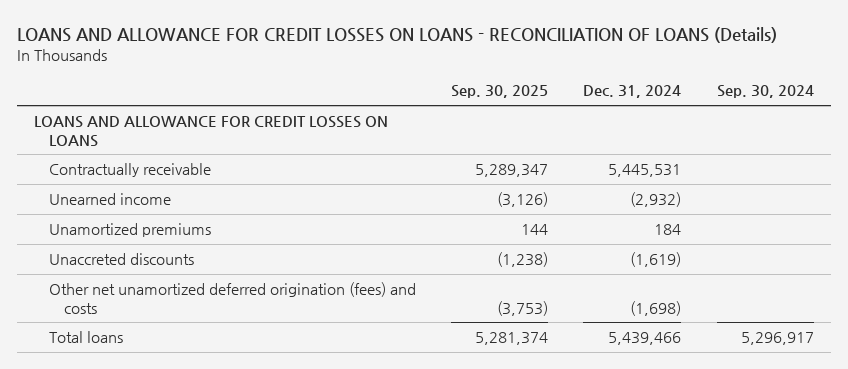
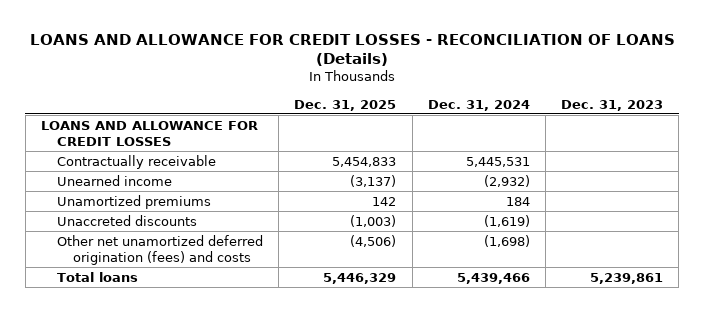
- LOANS AND ALLOWANCE FOR CREDIT LOSSES ON LOANS - RECONCILIATION OF LOANS (Details)
+ LOANS AND ALLOWANCE FOR CREDIT LOSSES - RECONCILIATION OF LOANS (Details)
- | Sep. 30, 2025 | Dec. 31, 2024 | Sep. 30, 2024
+ | Dec. 31, 2025 | Dec. 31, 2024 | Dec. 31, 2023
- LOANS AND ALLOWANCE FOR CREDIT LOSSES ON LOANS
+ LOANS AND ALLOWANCE FOR CREDIT LOSSES

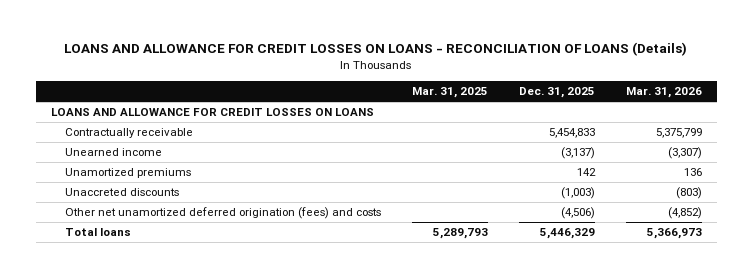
- LOANS AND ALLOWANCE FOR CREDIT LOSSES - RECONCILIATION OF LOANS (Details)
+ LOANS AND ALLOWANCE FOR CREDIT LOSSES ON LOANS - RECONCILIATION OF LOANS (Details)
- | Dec. 31, 2025 | Dec. 31, 2024 | Dec. 31, 2023
+ | Mar. 31, 2025 | Dec. 31, 2025 | Mar. 31, 2026
- LOANS AND ALLOWANCE FOR CREDIT LOSSES
+ LOANS AND ALLOWANCE FOR CREDIT LOSSES ON LOANS

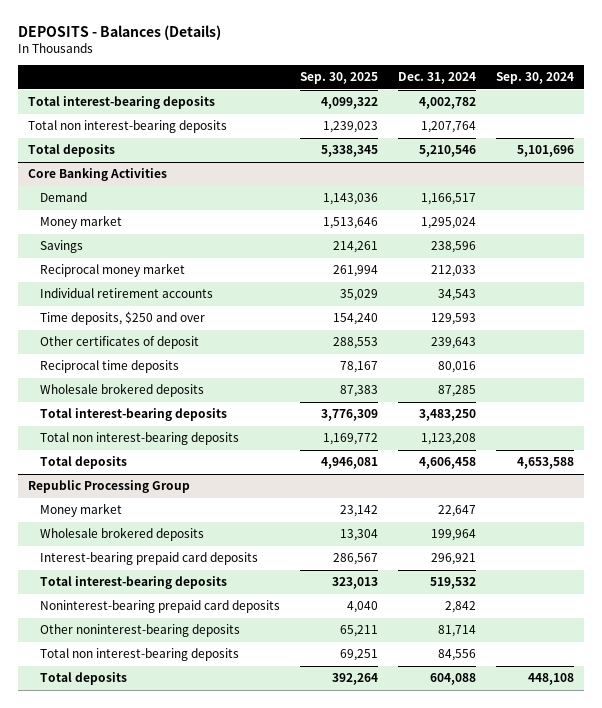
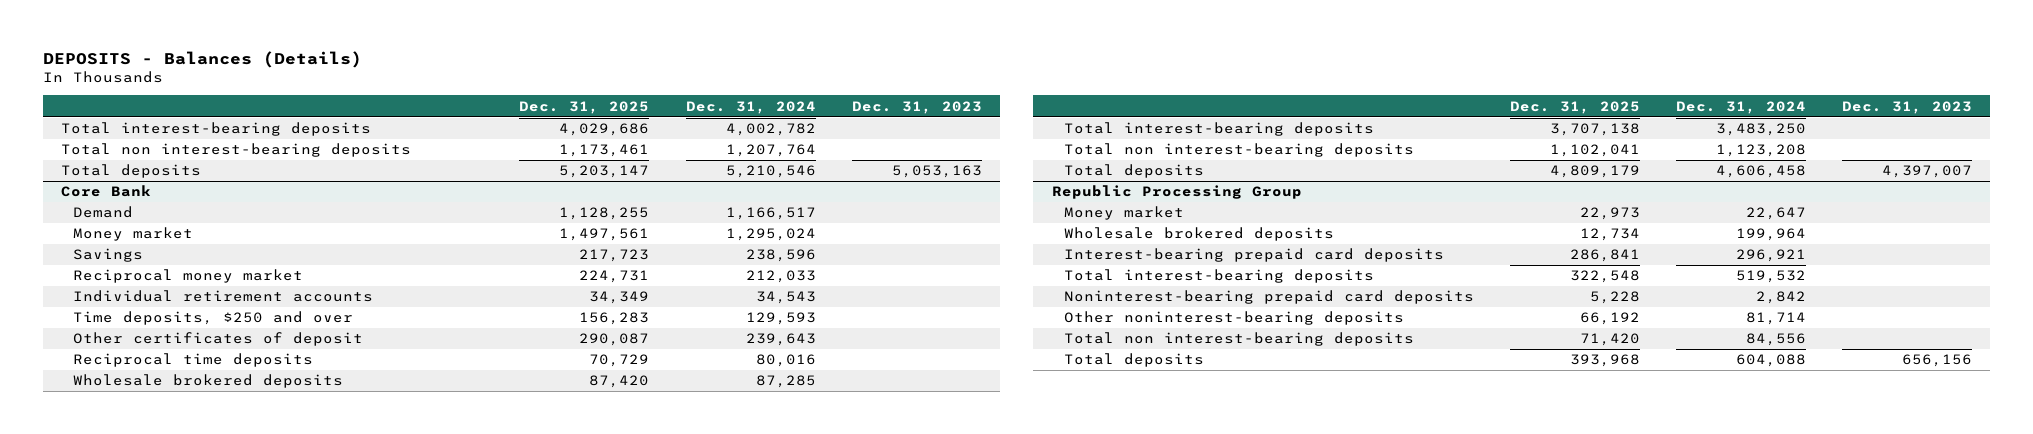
- | Sep. 30, 2025 | Dec. 31, 2024 | Sep. 30, 2024
+ | Dec. 31, 2025 | Dec. 31, 2024 | Dec. 31, 2023
- Core Banking Activities
+ Core Bank

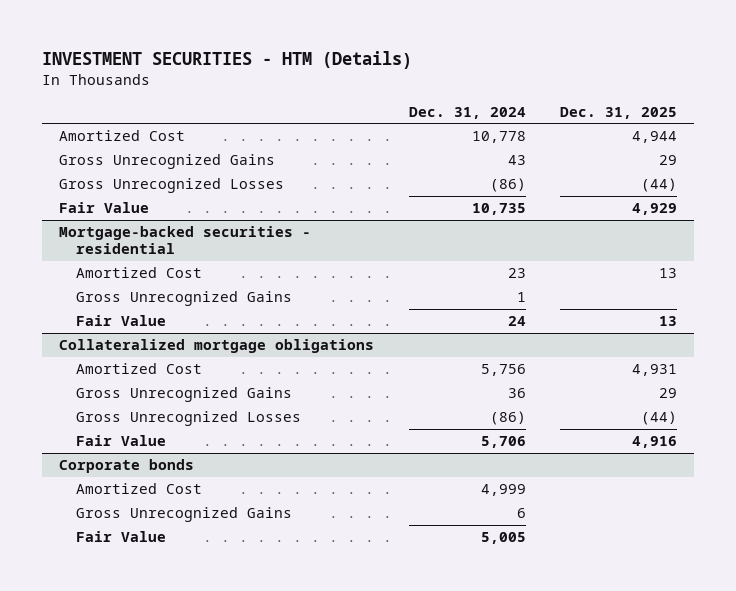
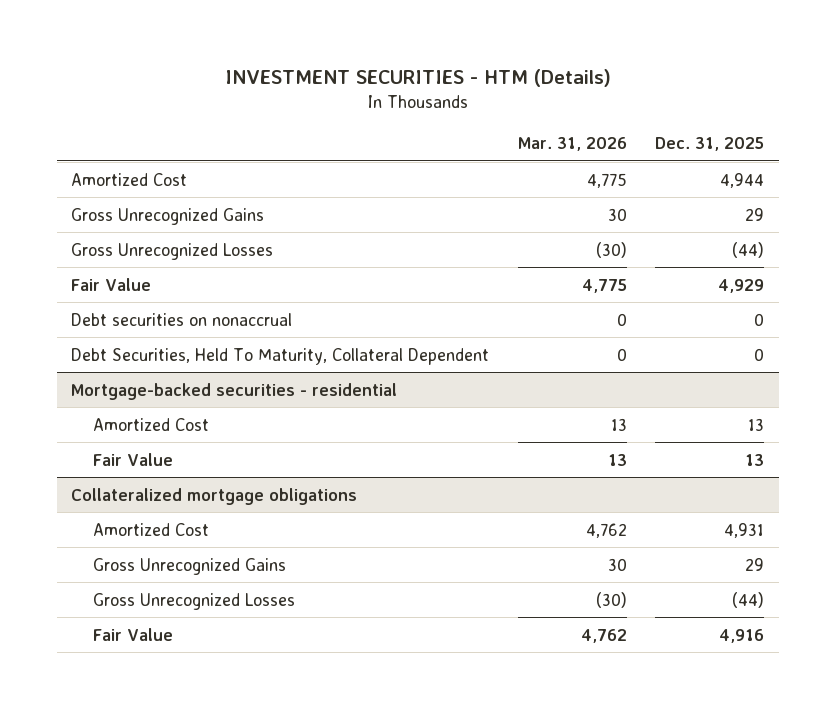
- | Dec. 31, 2024 | Dec. 31, 2025
+ | Mar. 31, 2026 | Dec. 31, 2025
+ Debt securities on nonaccrual | 0 | 0
+ Debt Securities, Held To Maturity, Collateral Dependent | 0 | 0
@ Mortgage-backed securities - residential
- Gross Unrecognized Gains | 1 |
- Corporate bonds
- Amortized Cost | 4,999 |
- Gross Unrecognized Gains | 6 |
- Fair Value | 5,005 |

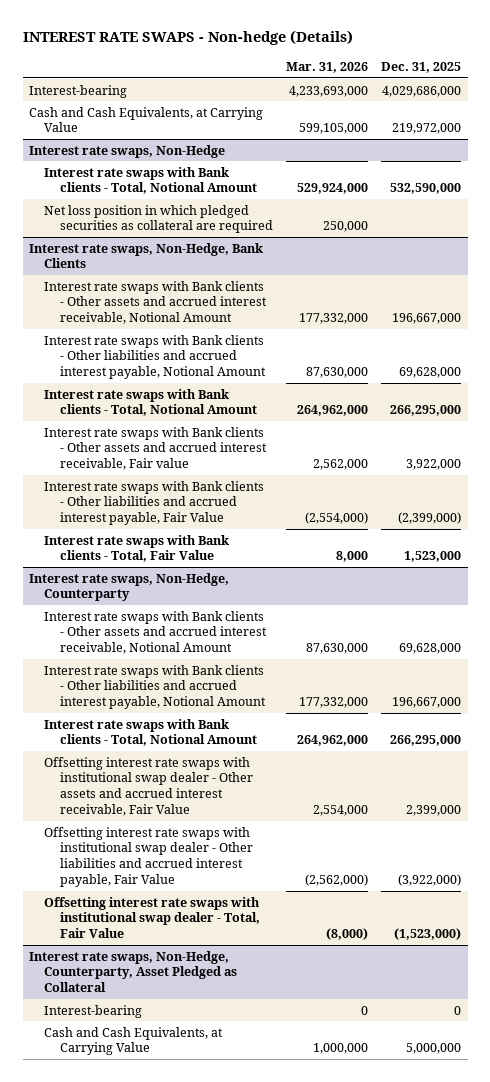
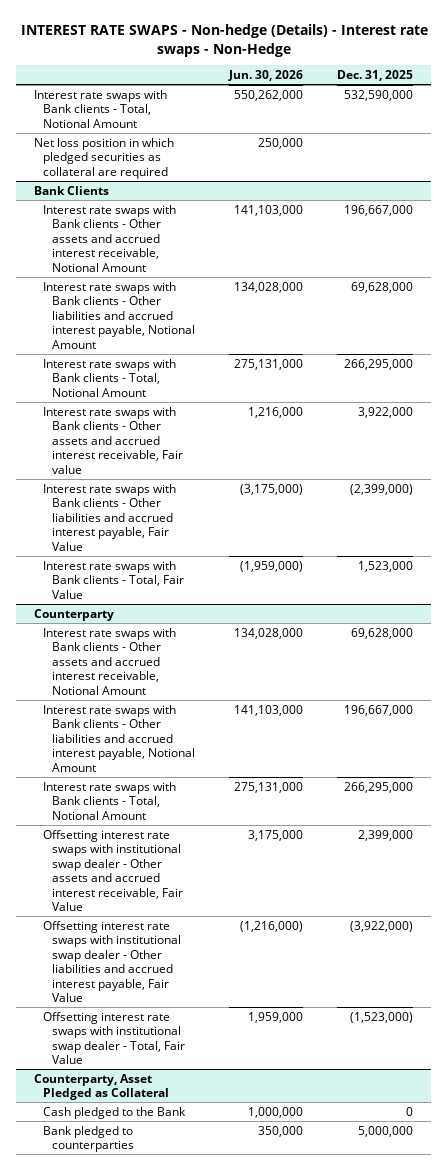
- INTEREST RATE SWAPS - Non-hedge (Details)
+ INTEREST RATE SWAPS - Non-hedge (Details) - Interest rate swaps - Non-Hedge
- | Mar. 31, 2026 | Dec. 31, 2025
+ | Jun. 30, 2026 | Dec. 31, 2025
- Interest-bearing | 4,233,693,000 | 4,029,686,000
- Cash and Cash Equivalents, at Carrying Value | 599,105,000 | 219,972,000
- Interest rate swaps, Non-Hedge
- Interest rate swaps, Non-Hedge, Bank Clients
+ Bank Clients
- Interest rate swaps, Non-Hedge, Counterparty
+ Counterparty
- Interest rate swaps, Non-Hedge, Counterparty, Asset Pledged as Collateral
- Interest-bearing | 0 | 0
- Cash and Cash Equivalents, at Carrying Value | 1,000,000 | 5,000,000
+ Counterparty, Asset Pledged as Collateral
+ Cash pledged to the Bank | 1,000,000 | 0
+ Bank pledged to counterparties | 350,000 | 5,000,000

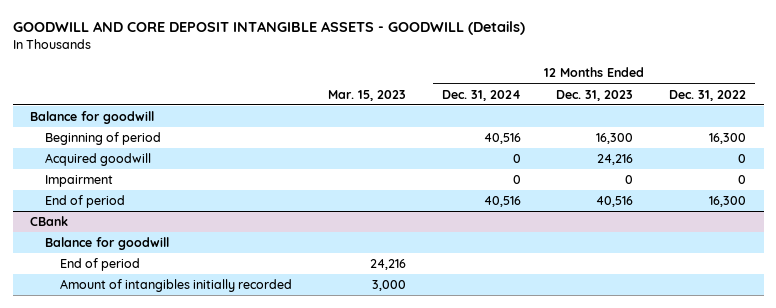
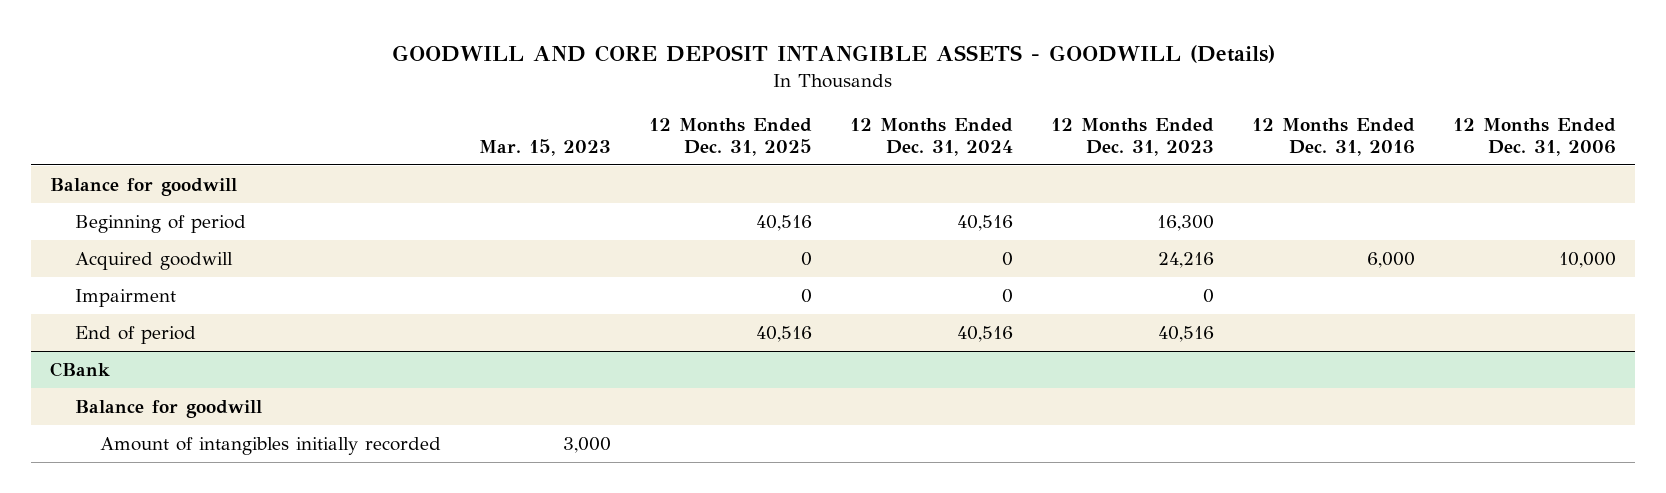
- | Mar. 15, 2023 | 12 Months Ended Dec. 31, 2024 | 12 Months Ended Dec. 31, 2023 | 12 Months Ended Dec. 31, 2022
+ | Mar. 15, 2023 | 12 Months Ended Dec. 31, 2025 | 12 Months Ended Dec. 31, 2024 | 12 Months Ended Dec. 31, 2023 | 12 Months Ended Dec. 31, 2016 | 12 Months Ended Dec. 31, 2006
@ CBank
- End of period | 24,216 | | |

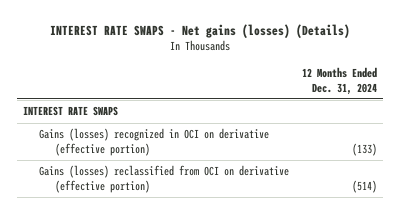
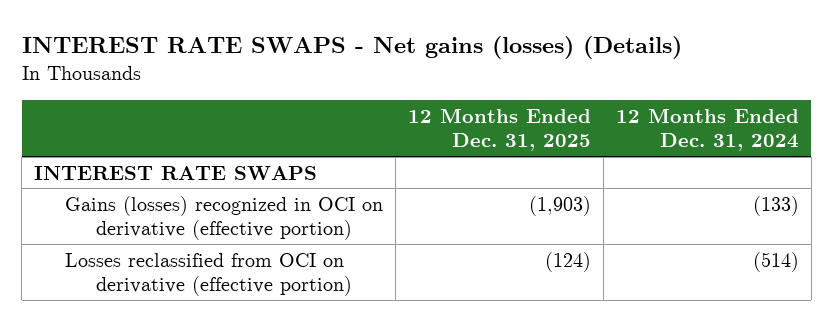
- | 12 Months Ended Dec. 31, 2024
+ | 12 Months Ended Dec. 31, 2025 | 12 Months Ended Dec. 31, 2024
- Gains (losses) reclassified from OCI on derivative (effective portion) | (514)
+ Losses reclassified from OCI on derivative (effective portion) | (124) | (514)

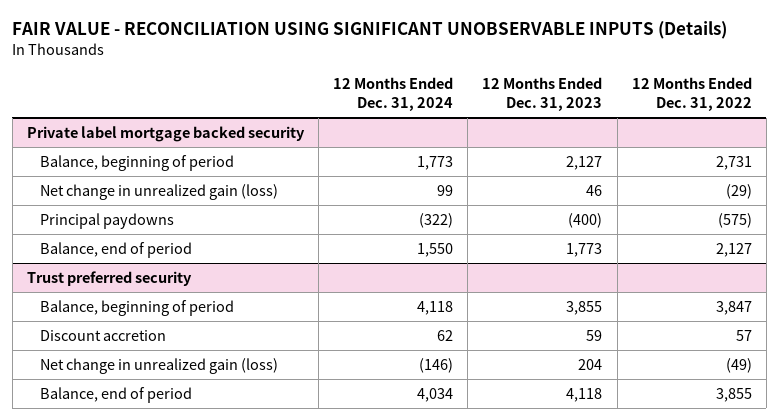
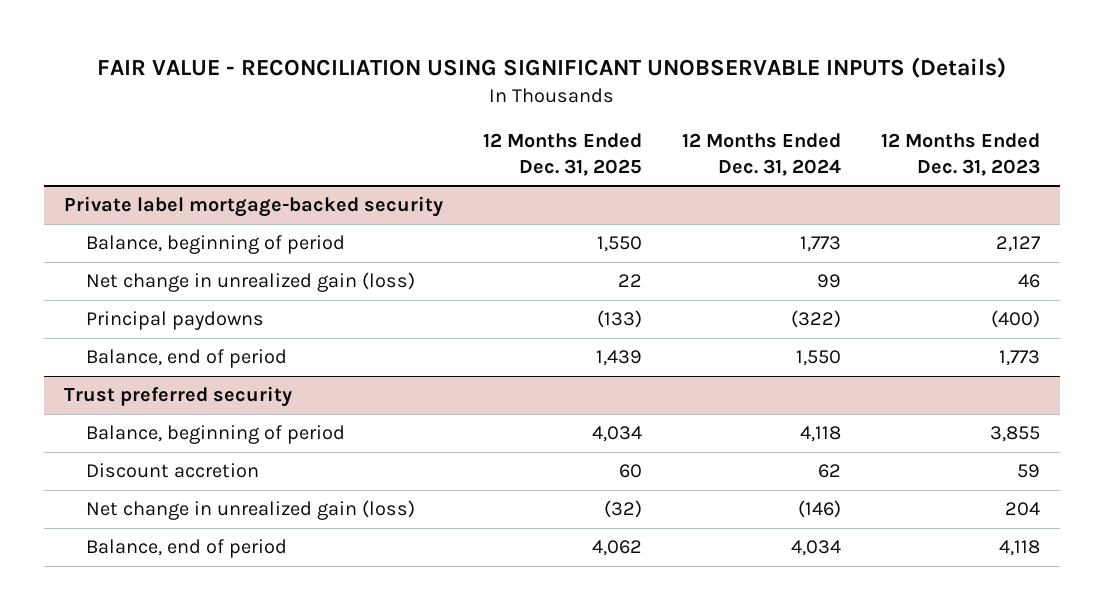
- | 12 Months Ended Dec. 31, 2024 | 12 Months Ended Dec. 31, 2023 | 12 Months Ended Dec. 31, 2022
+ | 12 Months Ended Dec. 31, 2025 | 12 Months Ended Dec. 31, 2024 | 12 Months Ended Dec. 31, 2023
- Private label mortgage backed security
+ Private label mortgage-backed security

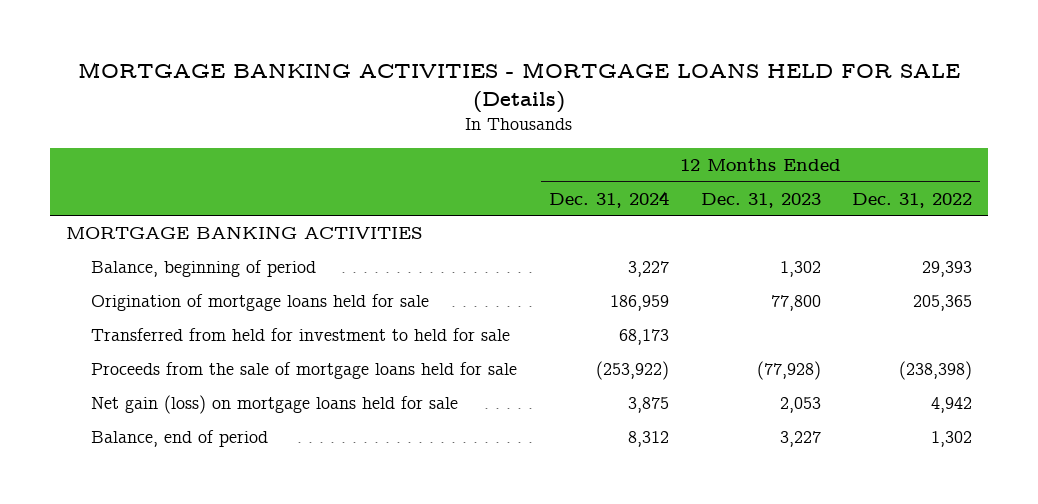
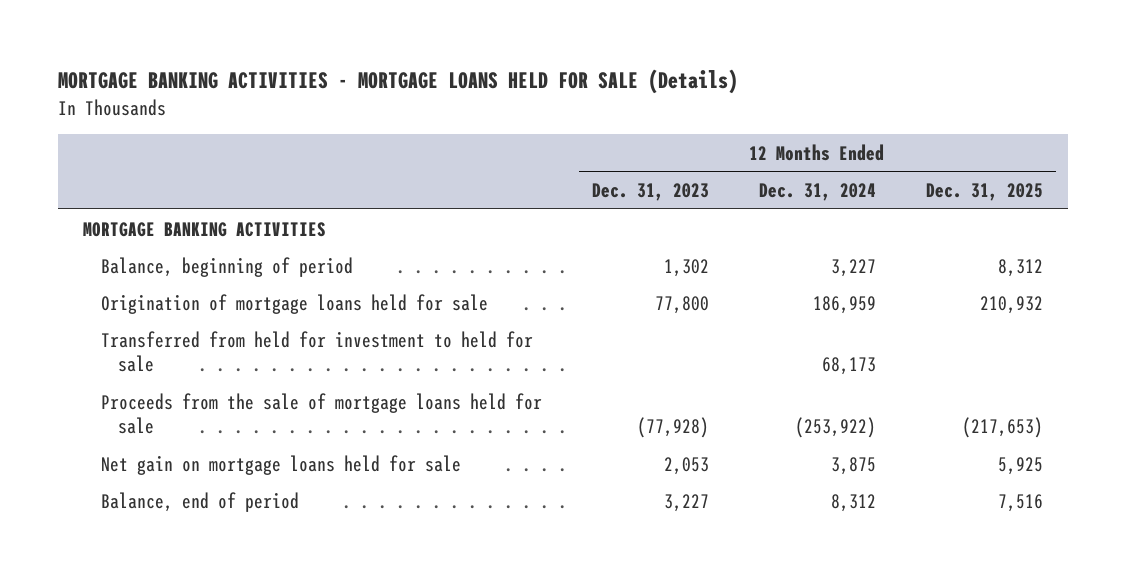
- | 12 Months Ended Dec. 31, 2024 | 12 Months Ended Dec. 31, 2023 | 12 Months Ended Dec. 31, 2022
+ | 12 Months Ended Dec. 31, 2023 | 12 Months Ended Dec. 31, 2024 | 12 Months Ended Dec. 31, 2025
- Net gain (loss) on mortgage loans held for sale | 3,875 | 2,053 | 4,942
+ Net gain on mortgage loans held for sale | 2,053 | 3,875 | 5,925

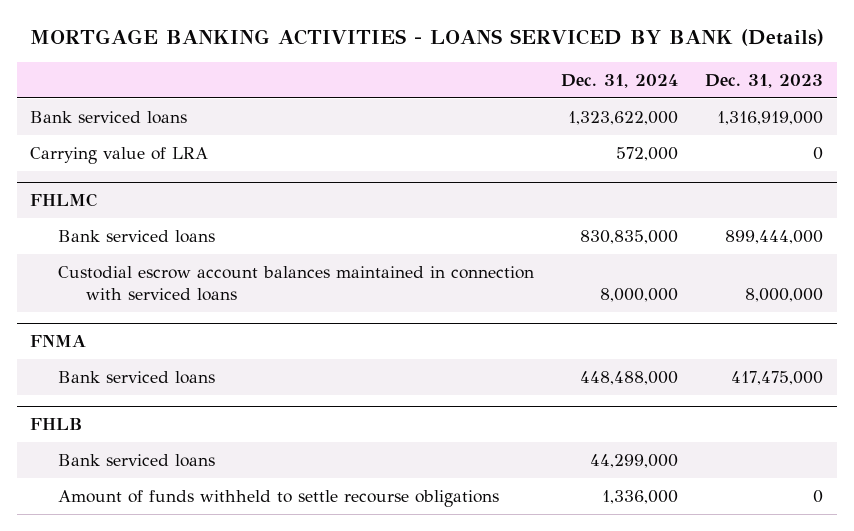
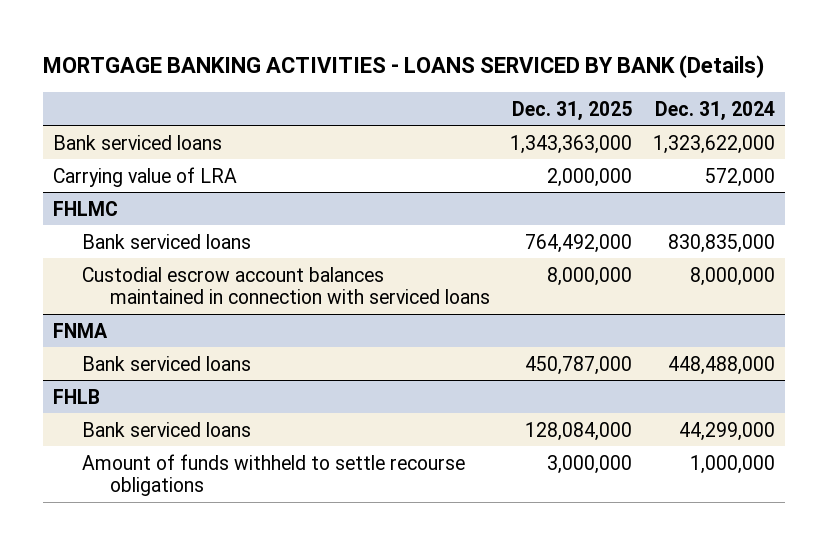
- | Dec. 31, 2024 | Dec. 31, 2023
+ | Dec. 31, 2025 | Dec. 31, 2024
@ FHLB
- Amount of funds withheld to settle recourse obligations | 1,336,000 | 0
+ Amount of funds withheld to settle recourse obligations | 3,000,000 | 1,000,000

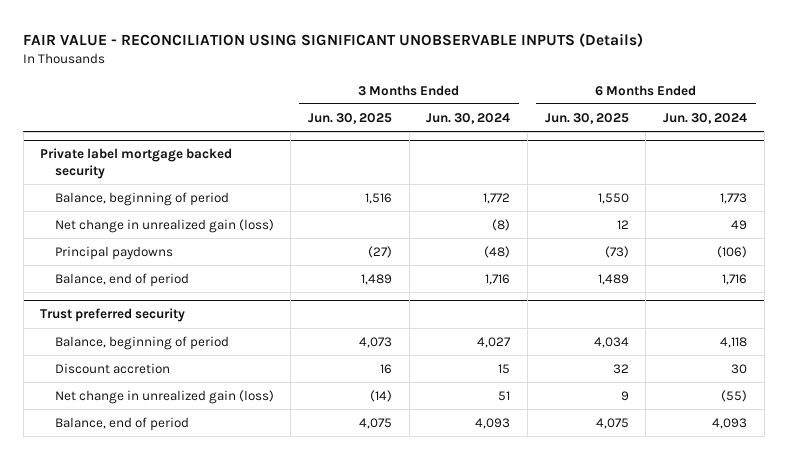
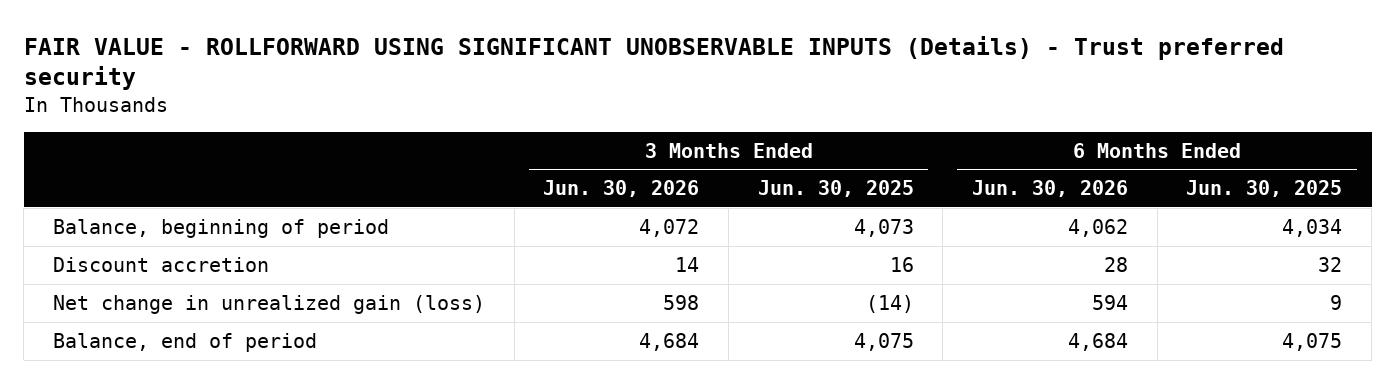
- FAIR VALUE - RECONCILIATION USING SIGNIFICANT UNOBSERVABLE INPUTS (Details)
+ FAIR VALUE - ROLLFORWARD USING SIGNIFICANT UNOBSERVABLE INPUTS (Details) - Trust preferred security
- | 3 Months Ended Jun. 30, 2025 | 3 Months Ended Jun. 30, 2024 | 6 Months Ended Jun. 30, 2025 | 6 Months Ended Jun. 30, 2024
+ | 3 Months Ended Jun. 30, 2026 | 3 Months Ended Jun. 30, 2025 | 6 Months Ended Jun. 30, 2026 | 6 Months Ended Jun. 30, 2025
- Private label mortgage backed security
- Balance, beginning of period | 1,516 | 1,772 | 1,550 | 1,773
- Net change in unrealized gain (loss) | | (8) | 12 | 49
- Principal paydowns | (27) | (48) | (73) | (106)
- Balance, end of period | 1,489 | 1,716 | 1,489 | 1,716
- Trust preferred security

